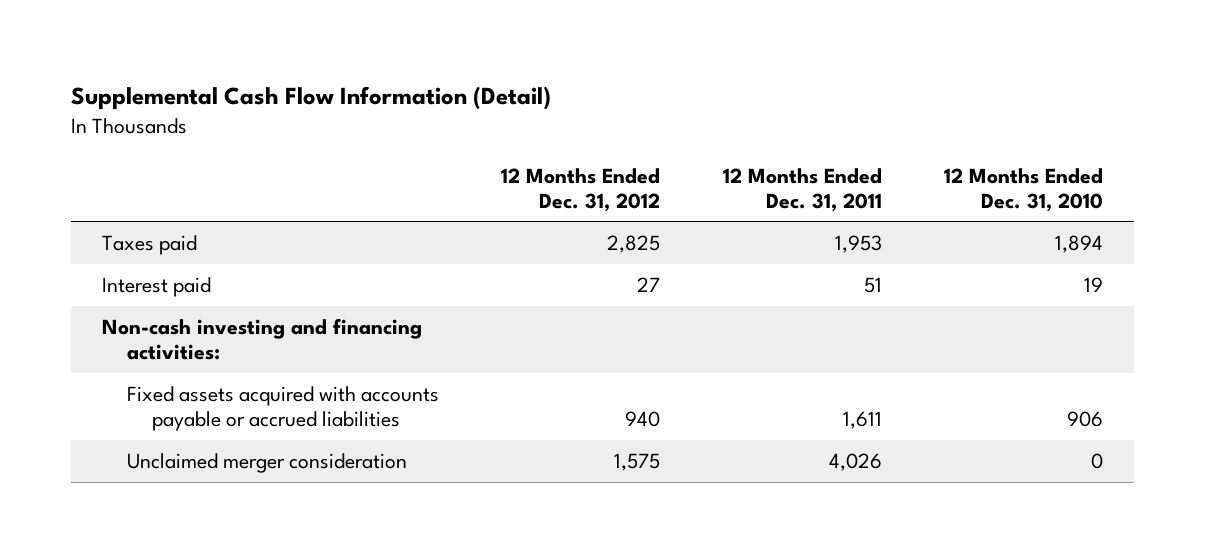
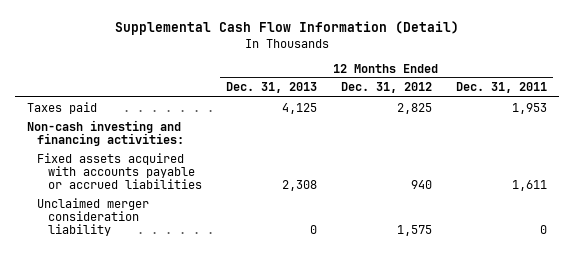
- | 12 Months Ended Dec. 31, 2012 | 12 Months Ended Dec. 31, 2011 | 12 Months Ended Dec. 31, 2010
+ | 12 Months Ended Dec. 31, 2013 | 12 Months Ended Dec. 31, 2012 | 12 Months Ended Dec. 31, 2011
- Interest paid | 27 | 51 | 19
- Unclaimed merger consideration | 1,575 | 4,026 | 0
+ Unclaimed merger consideration liability | 0 | 1,575 | 0

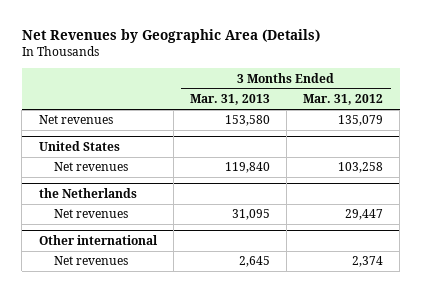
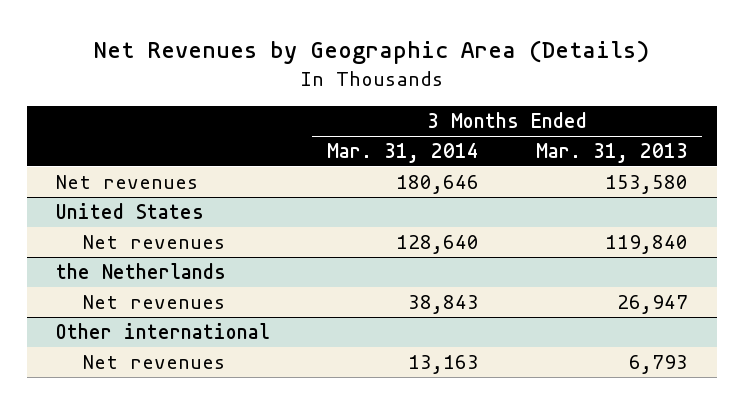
- | 3 Months Ended Mar. 31, 2013 | 3 Months Ended Mar. 31, 2012
+ | 3 Months Ended Mar. 31, 2014 | 3 Months Ended Mar. 31, 2013
@ the Netherlands
- Net revenues | 31,095 | 29,447
+ Net revenues | 38,843 | 26,947
@ Other international
- Net revenues | 2,645 | 2,374
+ Net revenues | 13,163 | 6,793

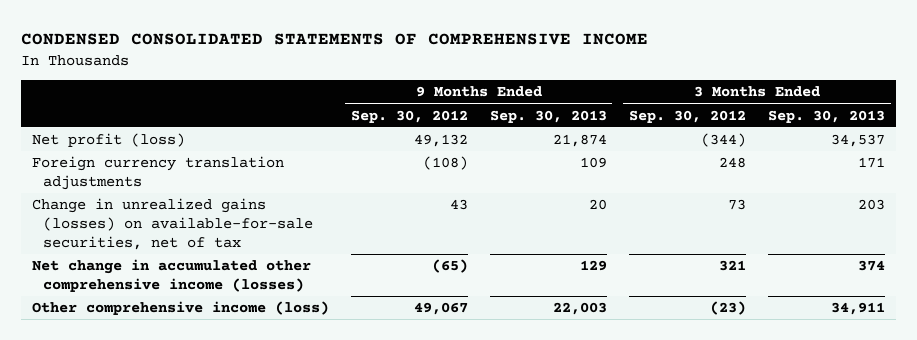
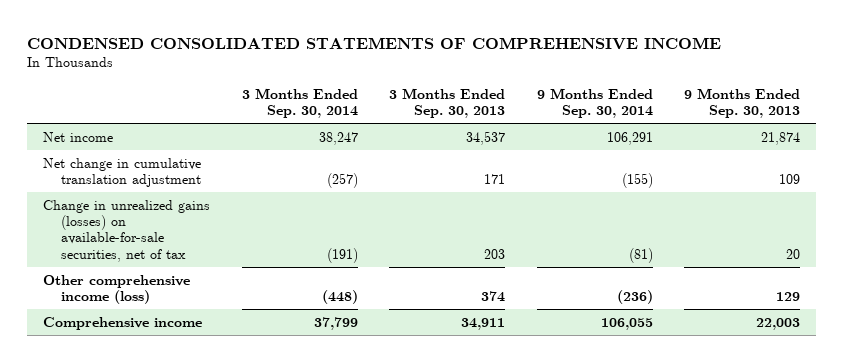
- | 9 Months Ended Sep. 30, 2012 | 9 Months Ended Sep. 30, 2013 | 3 Months Ended Sep. 30, 2012 | 3 Months Ended Sep. 30, 2013
+ | 3 Months Ended Sep. 30, 2014 | 3 Months Ended Sep. 30, 2013 | 9 Months Ended Sep. 30, 2014 | 9 Months Ended Sep. 30, 2013
- Net profit (loss) | 49,132 | 21,874 | (344) | 34,537
- Foreign currency translation adjustments | (108) | 109 | 248 | 171
+ Net income | 38,247 | 34,537 | 106,291 | 21,874
+ Net change in cumulative translation adjustment | (257) | 171 | (155) | 109
- Net change in accumulated other comprehensive income (losses) | (65) | 129 | 321 | 374
- Other comprehensive income (loss) | 49,067 | 22,003 | (23) | 34,911
+ Other comprehensive income (loss) | (448) | 374 | (236) | 129
+ Comprehensive income | 37,799 | 34,911 | 106,055 | 22,003

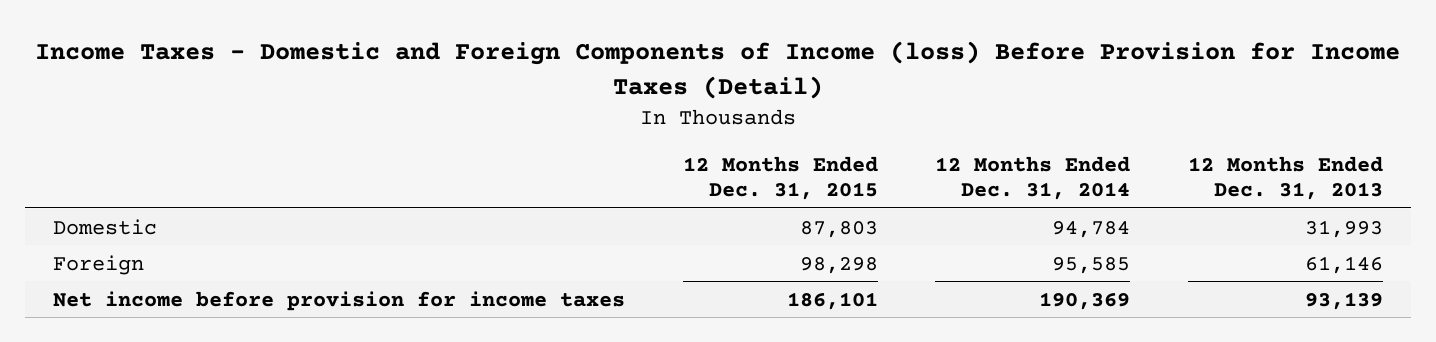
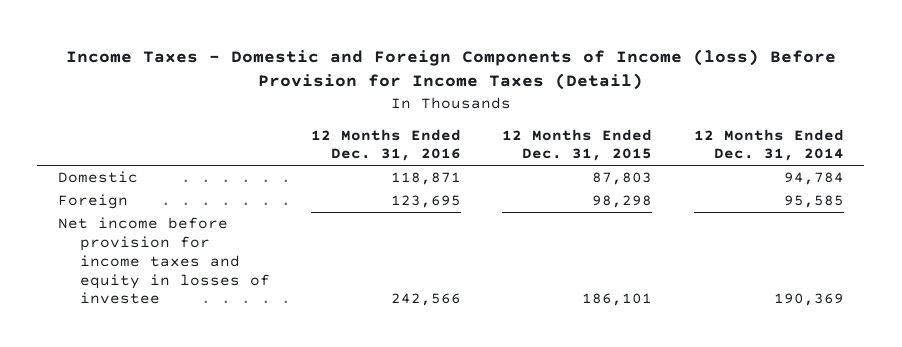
- | 12 Months Ended Dec. 31, 2015 | 12 Months Ended Dec. 31, 2014 | 12 Months Ended Dec. 31, 2013
+ | 12 Months Ended Dec. 31, 2016 | 12 Months Ended Dec. 31, 2015 | 12 Months Ended Dec. 31, 2014
- Net income before provision for income taxes | 186,101 | 190,369 | 93,139
+ Net income before provision for income taxes and equity in losses of investee | 242,566 | 186,101 | 190,369

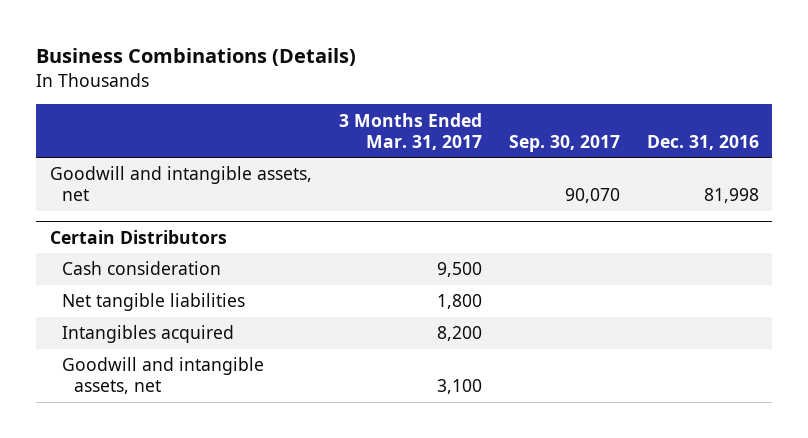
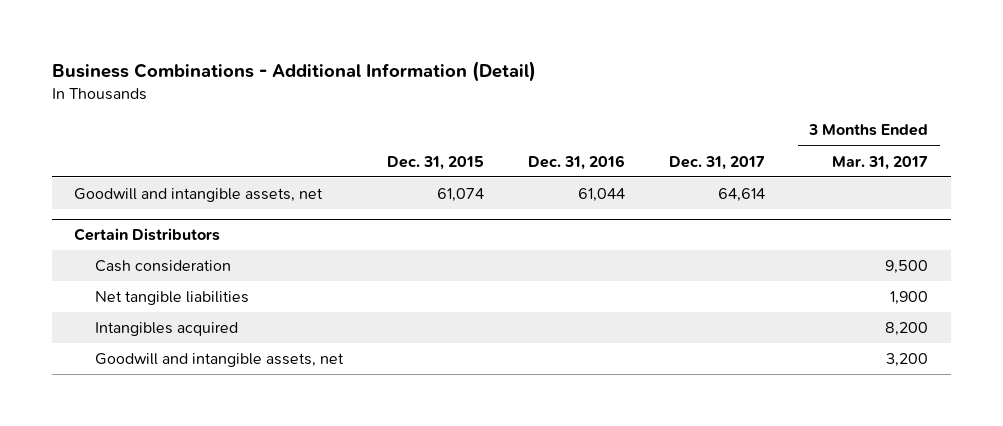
- Business Combinations (Details)
+ Business Combinations - Additional Information (Detail)
- | 3 Months Ended Mar. 31, 2017 | Sep. 30, 2017 | Dec. 31, 2016
+ | Dec. 31, 2015 | Dec. 31, 2016 | Dec. 31, 2017 | 3 Months Ended Mar. 31, 2017
- Goodwill and intangible assets, net | | 90,070 | 81,998
+ Goodwill and intangible assets, net | 61,074 | 61,044 | 64,614 |
@ Certain Distributors
- Net tangible liabilities | 1,800 | |
+ Net tangible liabilities | | | | 1,900
- Goodwill and intangible assets, net | 3,100 | |
+ Goodwill and intangible assets, net | | | | 3,200

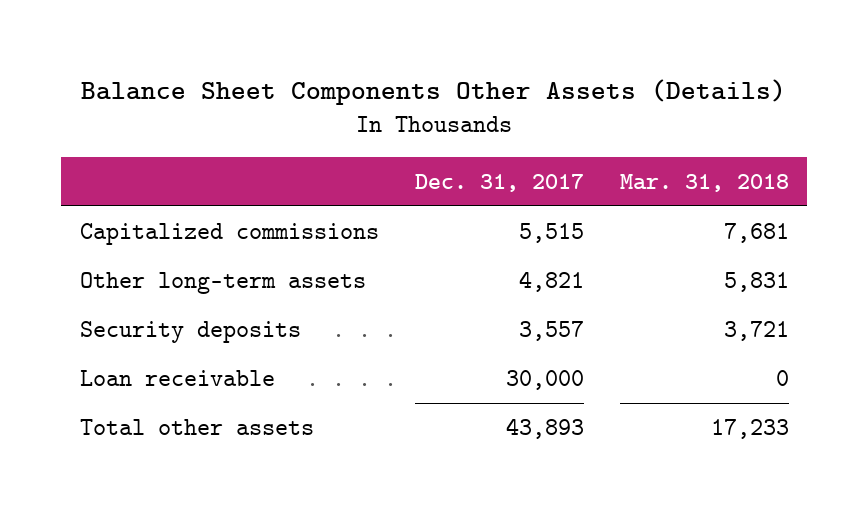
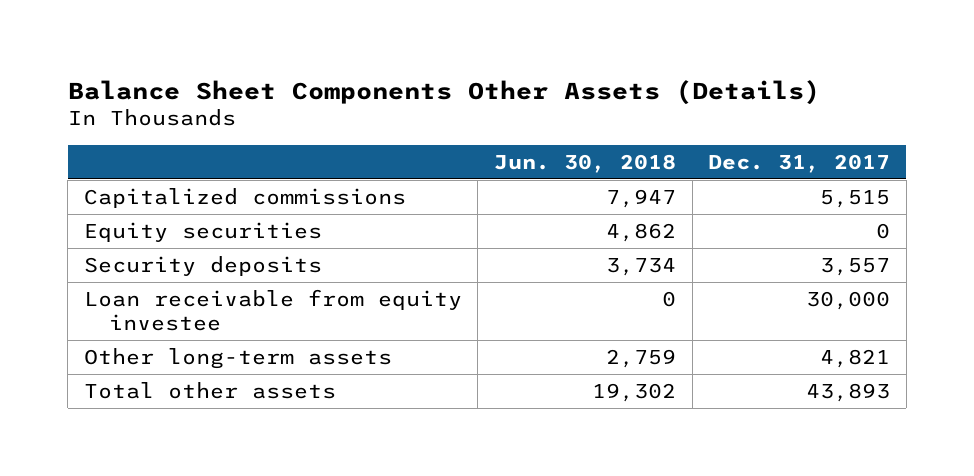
- | Dec. 31, 2017 | Mar. 31, 2018
+ | Jun. 30, 2018 | Dec. 31, 2017
+ Equity securities | 4,862 | 0
- Loan receivable | 30,000 | 0
+ Loan receivable from equity investee | 0 | 30,000
moved down: Other long-term assets | 2,759 | 4,821

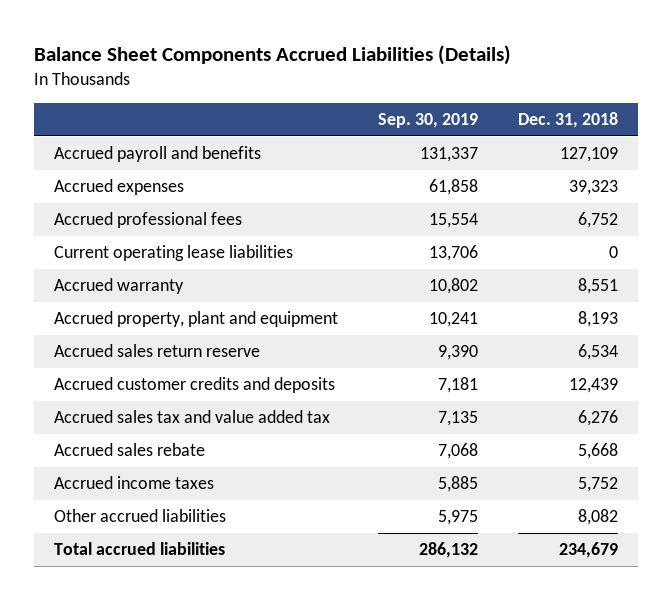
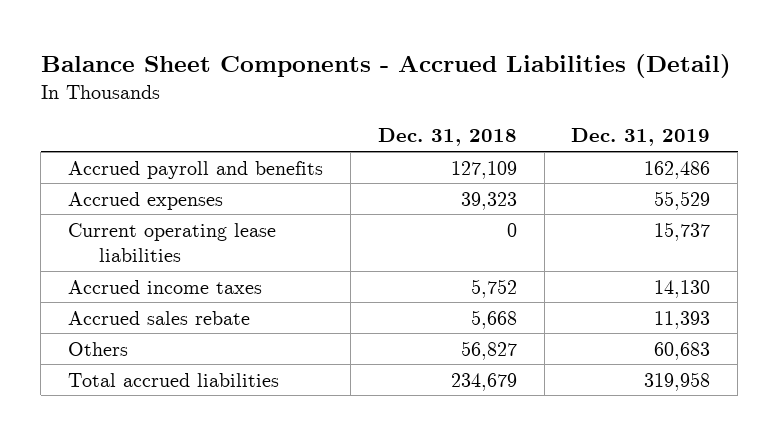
- Balance Sheet Components Accrued Liabilities (Details)
+ Balance Sheet Components - Accrued Liabilities (Detail)
- | Sep. 30, 2019 | Dec. 31, 2018
+ | Dec. 31, 2018 | Dec. 31, 2019
- Accrued professional fees | 15,554 | 6,752
- Accrued warranty | 10,802 | 8,551
- Accrued property, plant and equipment | 10,241 | 8,193
- Accrued sales return reserve | 9,390 | 6,534
- Accrued customer credits and deposits | 7,181 | 12,439
- Accrued sales tax and value added tax | 7,135 | 6,276
- Other accrued liabilities | 5,975 | 8,082
moved down: Accrued sales rebate | 5,668 | 11,393
+ Others | 56,827 | 60,683

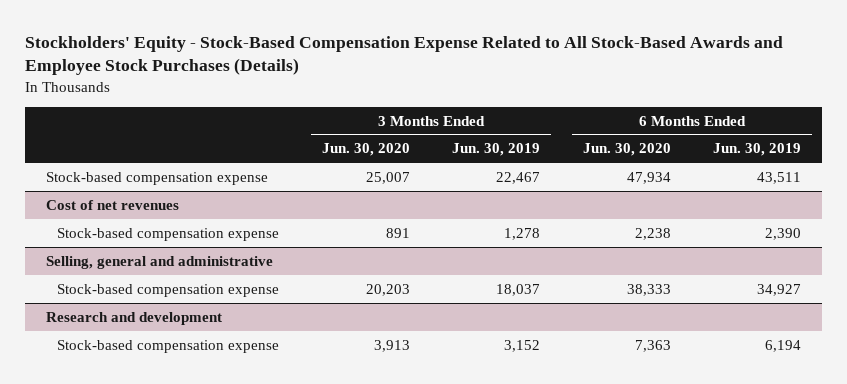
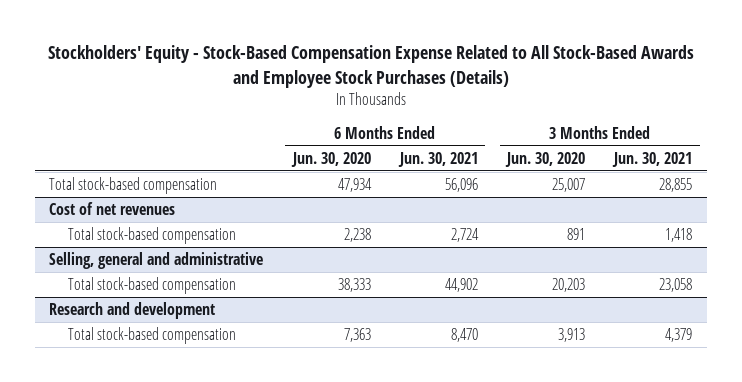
- | 3 Months Ended Jun. 30, 2020 | 3 Months Ended Jun. 30, 2019 | 6 Months Ended Jun. 30, 2020 | 6 Months Ended Jun. 30, 2019
+ | 6 Months Ended Jun. 30, 2020 | 6 Months Ended Jun. 30, 2021 | 3 Months Ended Jun. 30, 2020 | 3 Months Ended Jun. 30, 2021
- Stock-based compensation expense | 25,007 | 22,467 | 47,934 | 43,511
+ Total stock-based compensation | 47,934 | 56,096 | 25,007 | 28,855
@ Cost of net revenues
- Stock-based compensation expense | 891 | 1,278 | 2,238 | 2,390
+ Total stock-based compensation | 2,238 | 2,724 | 891 | 1,418
@ Selling, general and administrative
- Stock-based compensation expense | 20,203 | 18,037 | 38,333 | 34,927
+ Total stock-based compensation | 38,333 | 44,902 | 20,203 | 23,058
@ Research and development
- Stock-based compensation expense | 3,913 | 3,152 | 7,363 | 6,194
+ Total stock-based compensation | 7,363 | 8,470 | 3,913 | 4,379

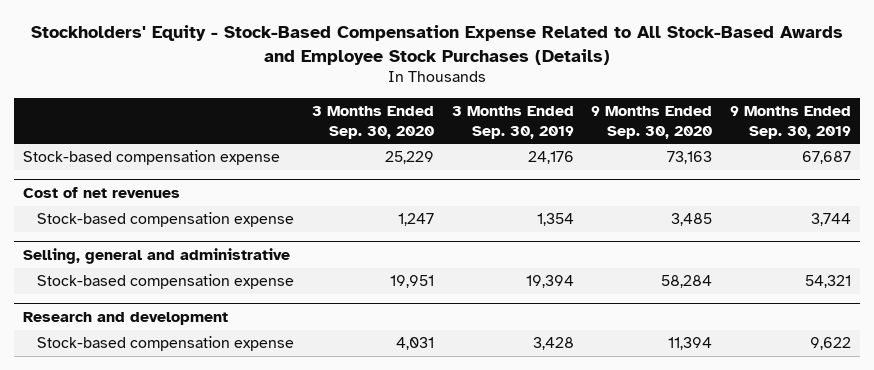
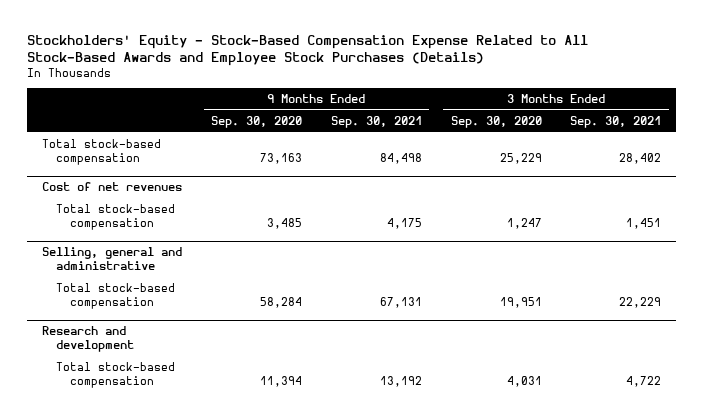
- | 3 Months Ended Sep. 30, 2020 | 3 Months Ended Sep. 30, 2019 | 9 Months Ended Sep. 30, 2020 | 9 Months Ended Sep. 30, 2019
+ | 9 Months Ended Sep. 30, 2020 | 9 Months Ended Sep. 30, 2021 | 3 Months Ended Sep. 30, 2020 | 3 Months Ended Sep. 30, 2021
- Stock-based compensation expense | 25,229 | 24,176 | 73,163 | 67,687
+ Total stock-based compensation | 73,163 | 84,498 | 25,229 | 28,402
@ Cost of net revenues
- Stock-based compensation expense | 1,247 | 1,354 | 3,485 | 3,744
+ Total stock-based compensation | 3,485 | 4,175 | 1,247 | 1,451
@ Selling, general and administrative
- Stock-based compensation expense | 19,951 | 19,394 | 58,284 | 54,321
+ Total stock-based compensation | 58,284 | 67,131 | 19,951 | 22,229
@ Research and development
- Stock-based compensation expense | 4,031 | 3,428 | 11,394 | 9,622
+ Total stock-based compensation | 11,394 | 13,192 | 4,031 | 4,722

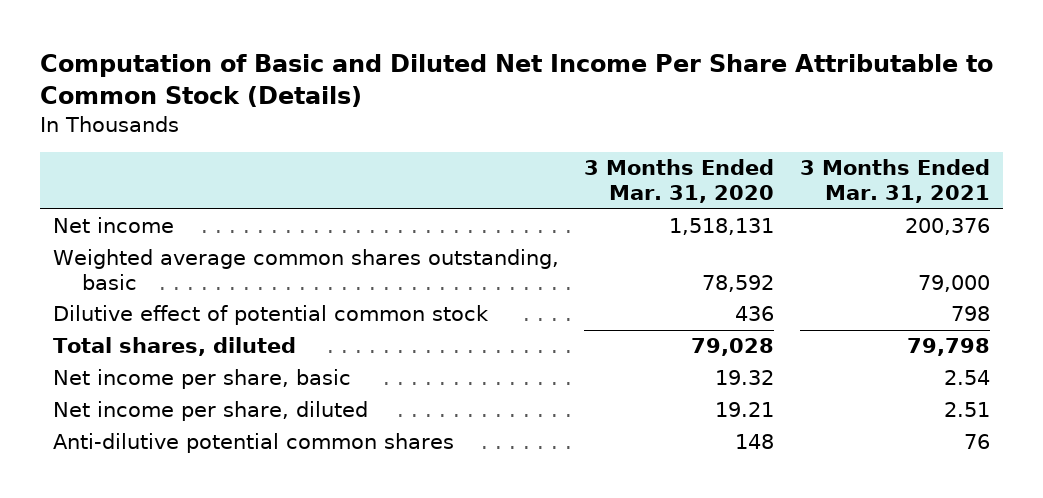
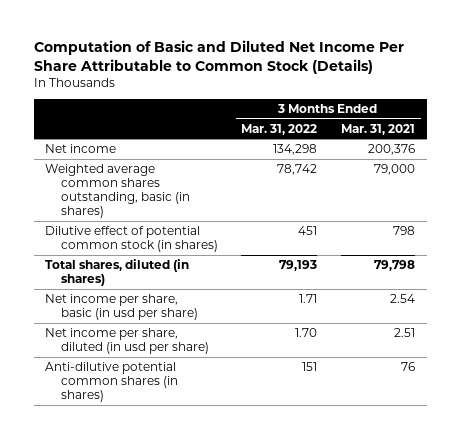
- | 3 Months Ended Mar. 31, 2020 | 3 Months Ended Mar. 31, 2021
+ | 3 Months Ended Mar. 31, 2022 | 3 Months Ended Mar. 31, 2021
- Weighted average common shares outstanding, basic | 78,592 | 79,000
- Dilutive effect of potential common stock | 436 | 798
- Total shares, diluted | 79,028 | 79,798
- Net income per share, basic | 19.32 | 2.54
- Net income per share, diluted | 19.21 | 2.51
- Anti-dilutive potential common shares | 148 | 76
+ Weighted average common shares outstanding, basic (in shares) | 78,742 | 79,000
+ Dilutive effect of potential common stock (in shares) | 451 | 798
+ Total shares, diluted (in shares) | 79,193 | 79,798
+ Net income per share, basic (in usd per share) | 1.71 | 2.54
+ Net income per share, diluted (in usd per share) | 1.70 | 2.51
+ Anti-dilutive potential common shares (in shares) | 151 | 76

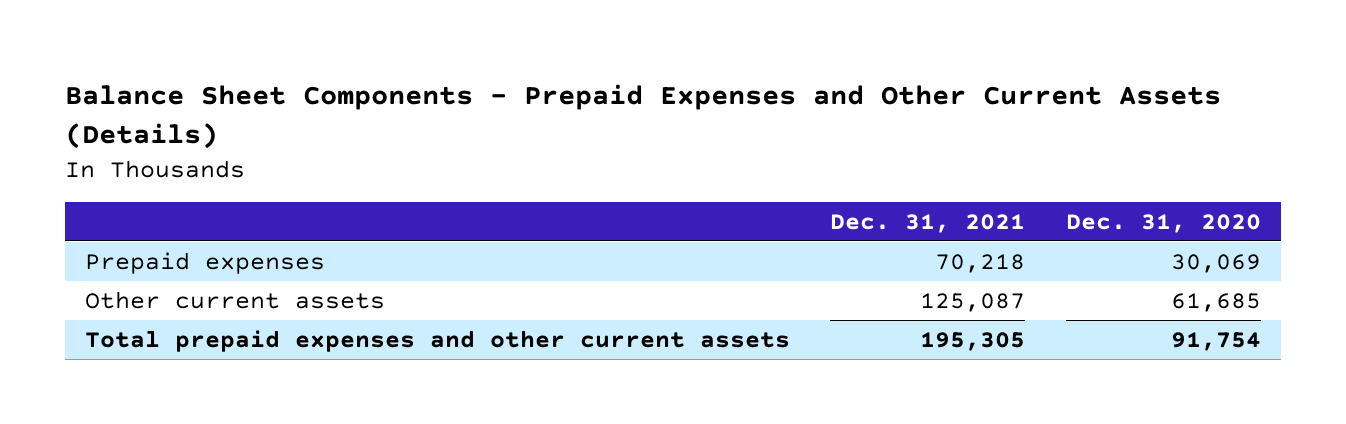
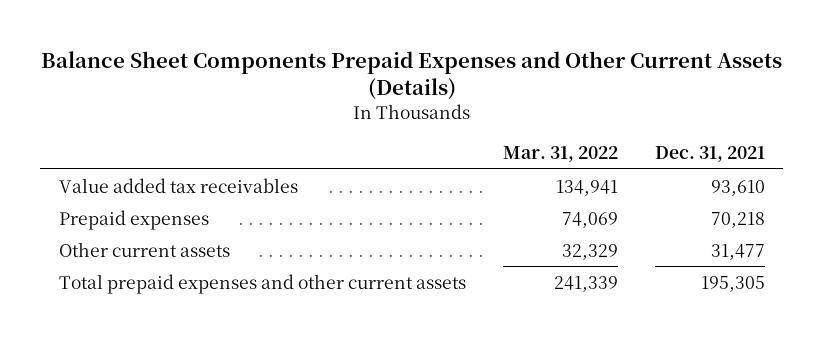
- Balance Sheet Components - Prepaid Expenses and Other Current Assets (Details)
+ Balance Sheet Components Prepaid Expenses and Other Current Assets (Details)
- | Dec. 31, 2021 | Dec. 31, 2020
+ | Mar. 31, 2022 | Dec. 31, 2021
+ Value added tax receivables | 134,941 | 93,610
- Other current assets | 125,087 | 61,685
+ Other current assets | 32,329 | 31,477

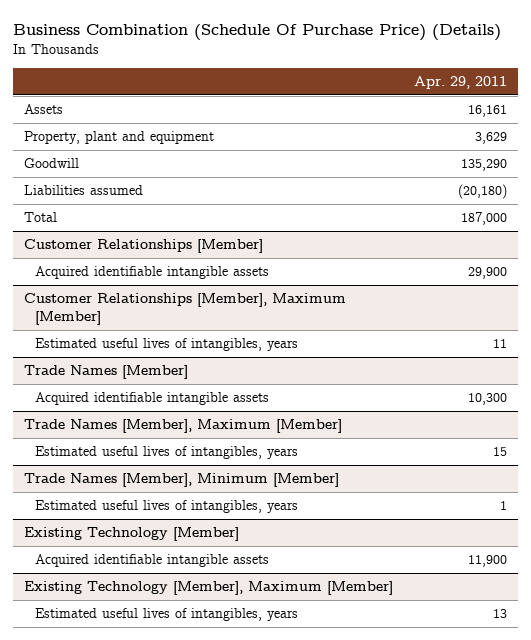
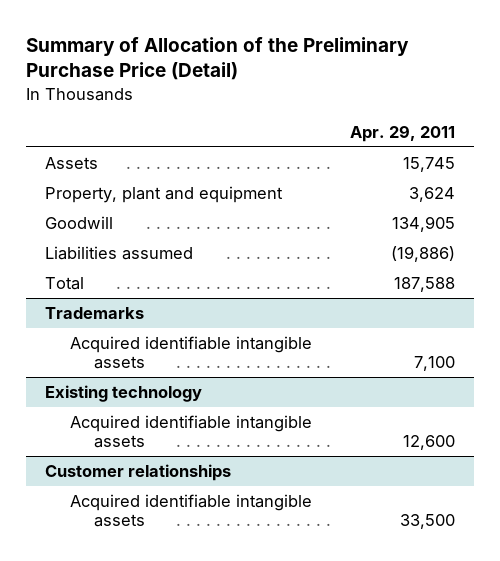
- Business Combination (Schedule Of Purchase Price) (Details)
+ Summary of Allocation of the Preliminary Purchase Price (Detail)
- Assets | 16,161
- Property, plant and equipment | 3,629
- Goodwill | 135,290
- Liabilities assumed | (20,180)
- Total | 187,000
- Customer Relationships [Member]
- Acquired identifiable intangible assets | 29,900
- Customer Relationships [Member], Maximum [Member]
- Estimated useful lives of intangibles, years | 11
- Trade Names [Member]
- Acquired identifiable intangible assets | 10,300
- Trade Names [Member], Maximum [Member]
- Estimated useful lives of intangibles, years | 15
- Trade Names [Member], Minimum [Member]
- Estimated useful lives of intangibles, years | 1
- Existing Technology [Member]
- Acquired identifiable intangible assets | 11,900
- Existing Technology [Member], Maximum [Member]
- Estimated useful lives of intangibles, years | 13
+ Assets | 15,745
+ Property, plant and equipment | 3,624
+ Goodwill | 134,905
+ Liabilities assumed | (19,886)
+ Total | 187,588
+ Trademarks
+ Acquired identifiable intangible assets | 7,100
+ Existing technology
+ Acquired identifiable intangible assets | 12,600
+ Customer relationships
+ Acquired identifiable intangible assets | 33,500

